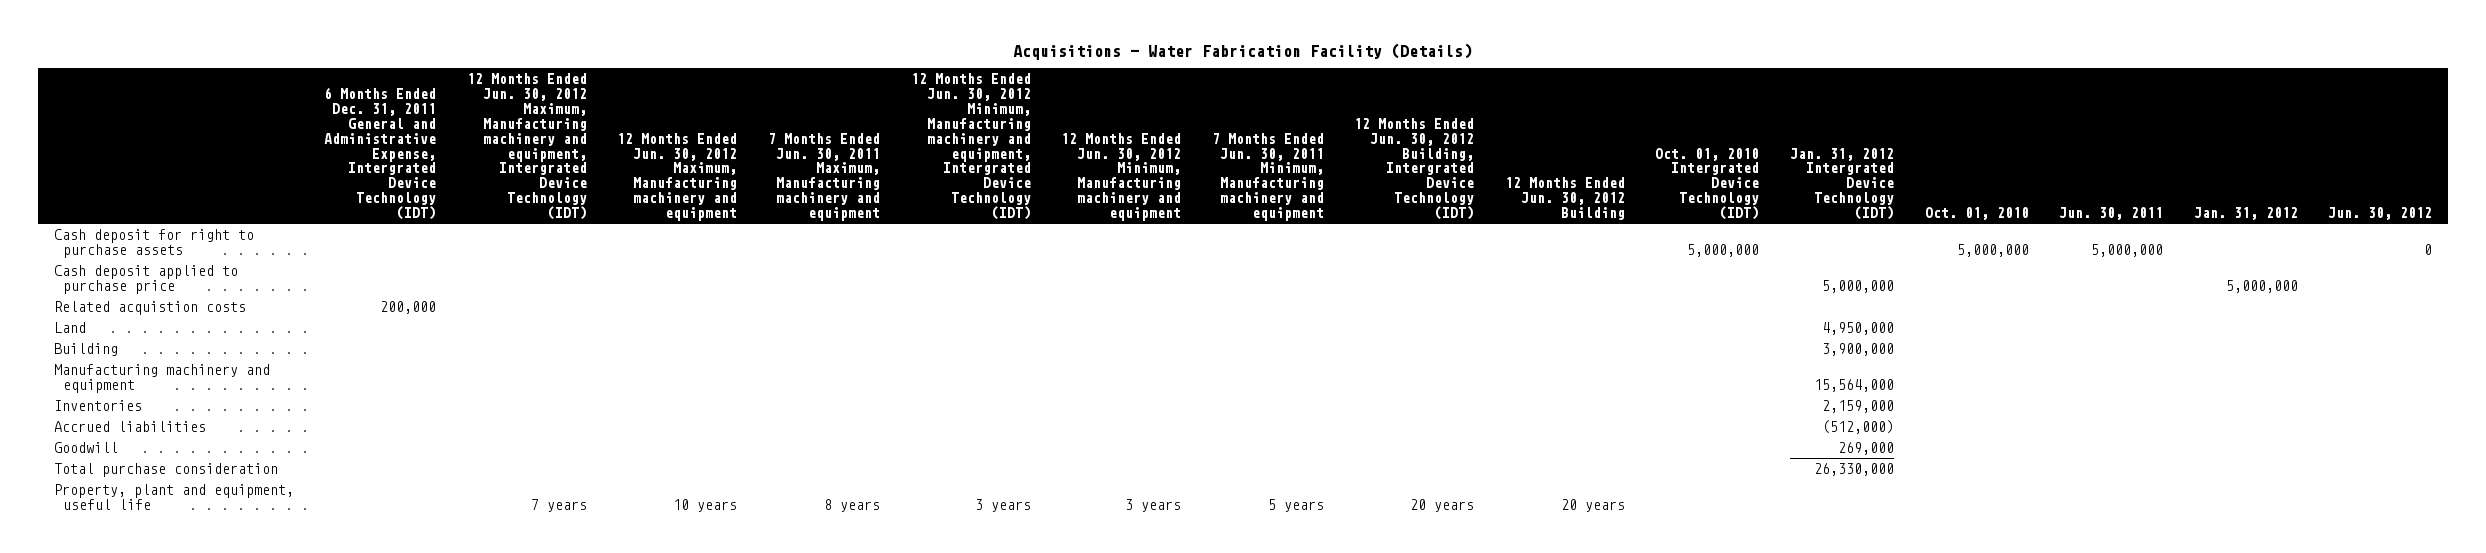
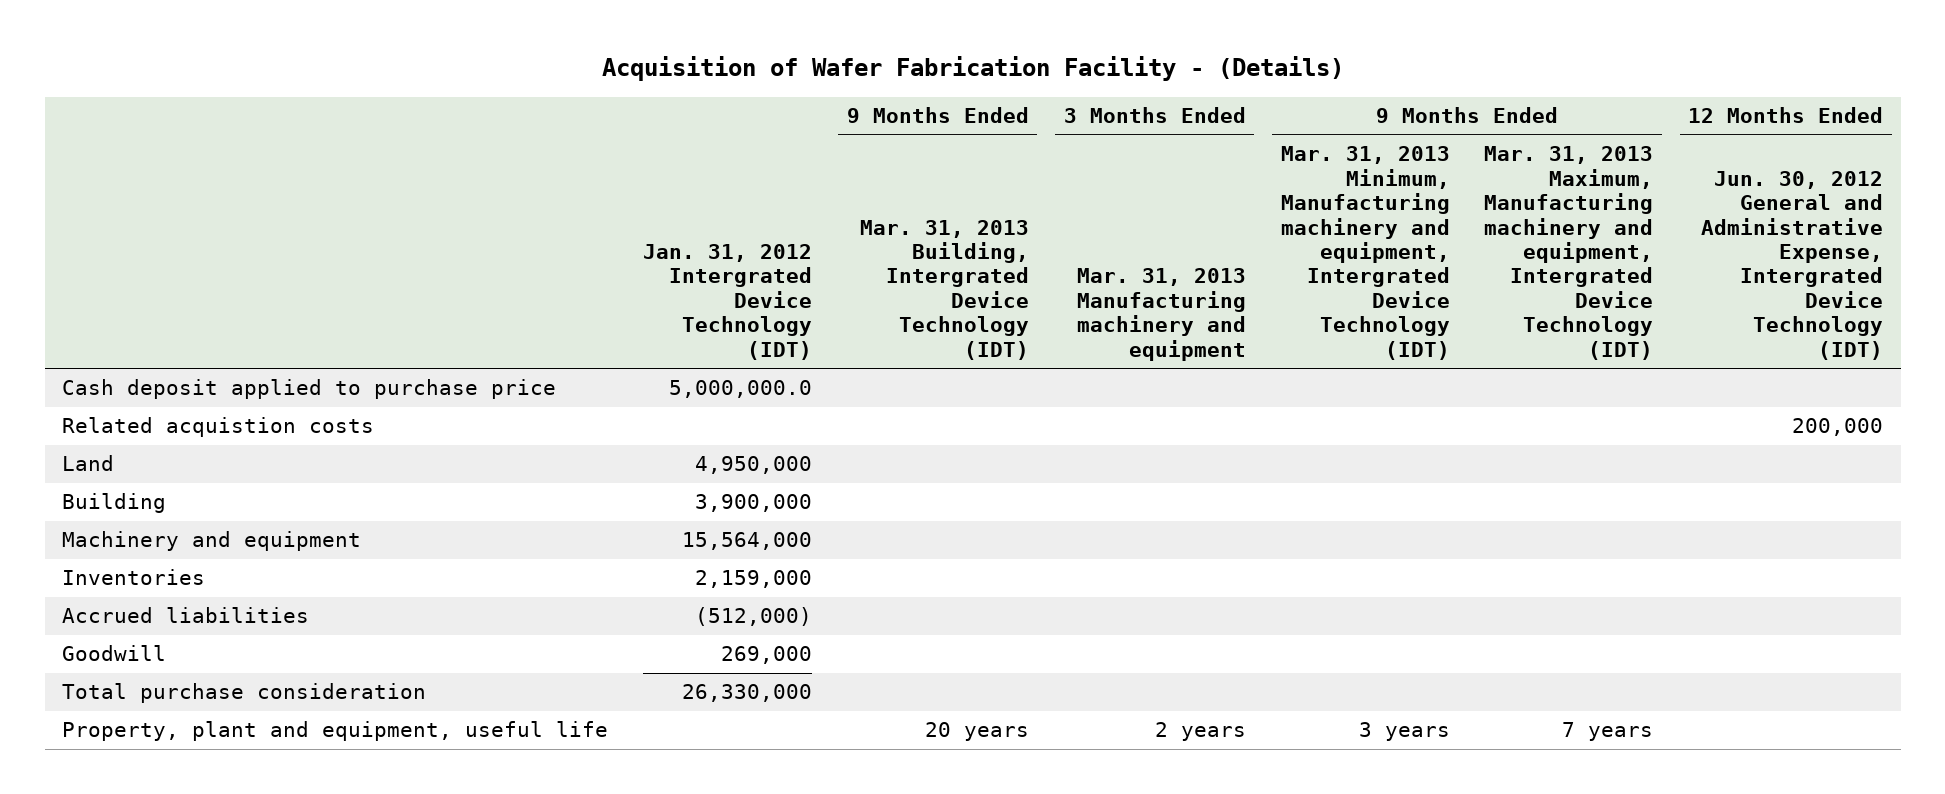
- Acquisitions - Water Fabrication Facility (Details)
+ Acquisition of Wafer Fabrication Facility - (Details)
- | 6 Months Ended Dec. 31, 2011 General and Administrative Expense, Intergrated Device Technology (IDT) | 12 Months Ended Jun. 30, 2012 Maximum, Manufacturing machinery and equipment, Intergrated Device Technology (IDT) | 12 Months Ended Jun. 30, 2012 Maximum, Manufacturing machinery and equipment | 7 Months Ended Jun. 30, 2011 Maximum, Manufacturing machinery and equipment | 12 Months Ended Jun. 30, 2012 Minimum, Manufacturing machinery and equipment, Intergrated Device Technology (IDT) | 12 Months Ended Jun. 30, 2012 Minimum, Manufacturing machinery and equipment | 7 Months Ended Jun. 30, 2011 Minimum, Manufacturing machinery and equipment | 12 Months Ended Jun. 30, 2012 Building, Intergrated Device Technology (IDT) | 12 Months Ended Jun. 30, 2012 Building | Oct. 01, 2010 Intergrated Device Technology (IDT) | Jan. 31, 2012 Intergrated Device Technology (IDT) | Oct. 01, 2010 | Jun. 30, 2011 | Jan. 31, 2012 | Jun. 30, 2012
+ | Jan. 31, 2012 Intergrated Device Technology (IDT) | 9 Months Ended Mar. 31, 2013 Building, Intergrated Device Technology (IDT) | 3 Months Ended Mar. 31, 2013 Manufacturing machinery and equipment | 9 Months Ended Mar. 31, 2013 Minimum, Manufacturing machinery and equipment, Intergrated Device Technology (IDT) | 9 Months Ended Mar. 31, 2013 Maximum, Manufacturing machinery and equipment, Intergrated Device Technology (IDT) | 12 Months Ended Jun. 30, 2012 General and Administrative Expense, Intergrated Device Technology (IDT)
- Cash deposit for right to purchase assets | | | | | | | | | | 5,000,000 | | 5,000,000 | 5,000,000 | | 0
- Cash deposit applied to purchase price | | | | | | | | | | | 5,000,000 | | | 5,000,000 |
+ Cash deposit applied to purchase price | 5,000,000.0 | | | | |
- Manufacturing machinery and equipment | | | | | | | | | | | 15,564,000 | | | |
+ Machinery and equipment | 15,564,000 | | | | |

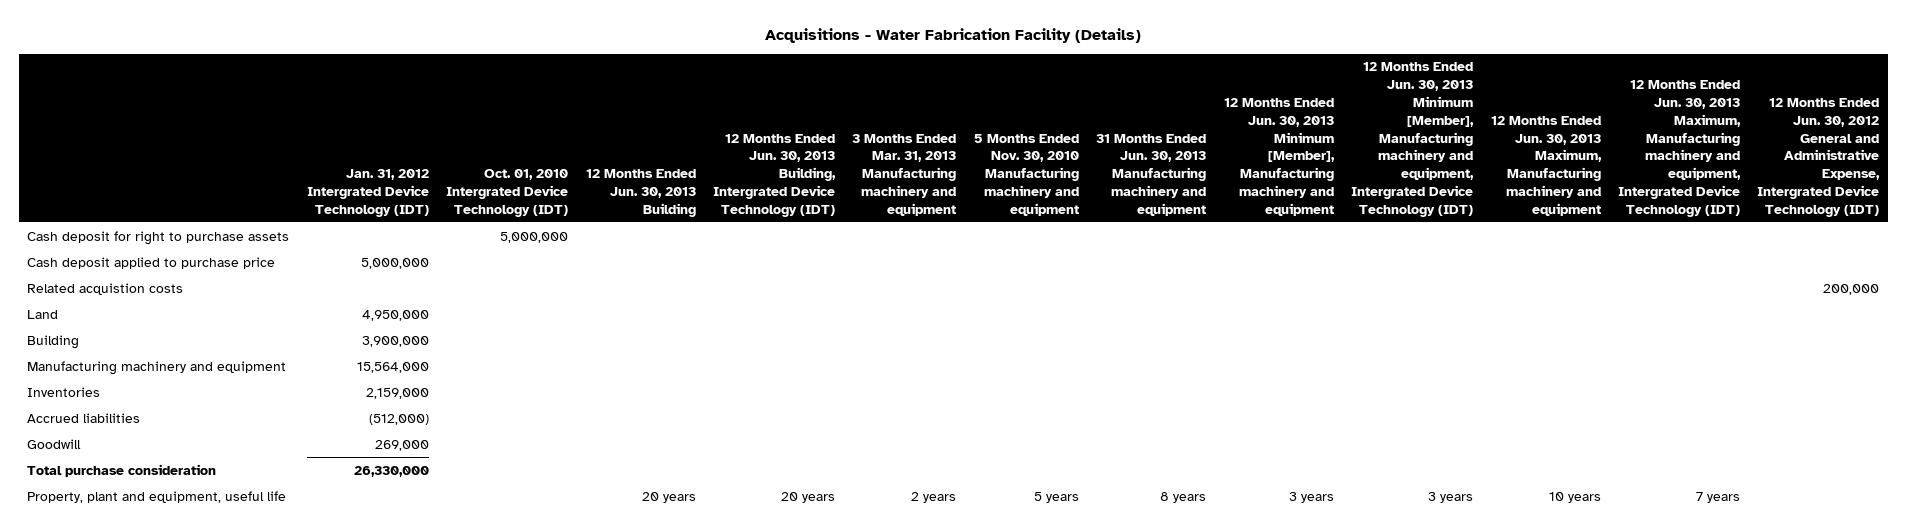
- Acquisition of Wafer Fabrication Facility - (Details)
+ Acquisitions - Water Fabrication Facility (Details)
- | Jan. 31, 2012 Intergrated Device Technology (IDT) | 9 Months Ended Mar. 31, 2013 Building, Intergrated Device Technology (IDT) | 3 Months Ended Mar. 31, 2013 Manufacturing machinery and equipment | 9 Months Ended Mar. 31, 2013 Minimum, Manufacturing machinery and equipment, Intergrated Device Technology (IDT) | 9 Months Ended Mar. 31, 2013 Maximum, Manufacturing machinery and equipment, Intergrated Device Technology (IDT) | 12 Months Ended Jun. 30, 2012 General and Administrative Expense, Intergrated Device Technology (IDT)
+ | Jan. 31, 2012 Intergrated Device Technology (IDT) | Oct. 01, 2010 Intergrated Device Technology (IDT) | 12 Months Ended Jun. 30, 2013 Building | 12 Months Ended Jun. 30, 2013 Building, Intergrated Device Technology (IDT) | 3 Months Ended Mar. 31, 2013 Manufacturing machinery and equipment | 5 Months Ended Nov. 30, 2010 Manufacturing machinery and equipment | 31 Months Ended Jun. 30, 2013 Manufacturing machinery and equipment | 12 Months Ended Jun. 30, 2013 Minimum [Member], Manufacturing machinery and equipment | 12 Months Ended Jun. 30, 2013 Minimum [Member], Manufacturing machinery and equipment, Intergrated Device Technology (IDT) | 12 Months Ended Jun. 30, 2013 Maximum, Manufacturing machinery and equipment | 12 Months Ended Jun. 30, 2013 Maximum, Manufacturing machinery and equipment, Intergrated Device Technology (IDT) | 12 Months Ended Jun. 30, 2012 General and Administrative Expense, Intergrated Device Technology (IDT)
- Cash deposit applied to purchase price | 5,000,000.0 | | | | |
+ Cash deposit for right to purchase assets | | 5,000,000 | | | | | | | | | |
+ Cash deposit applied to purchase price | 5,000,000 | | | | | | | | | | |
- Machinery and equipment | 15,564,000 | | | | |
+ Manufacturing machinery and equipment | 15,564,000 | | | | | | | | | | |

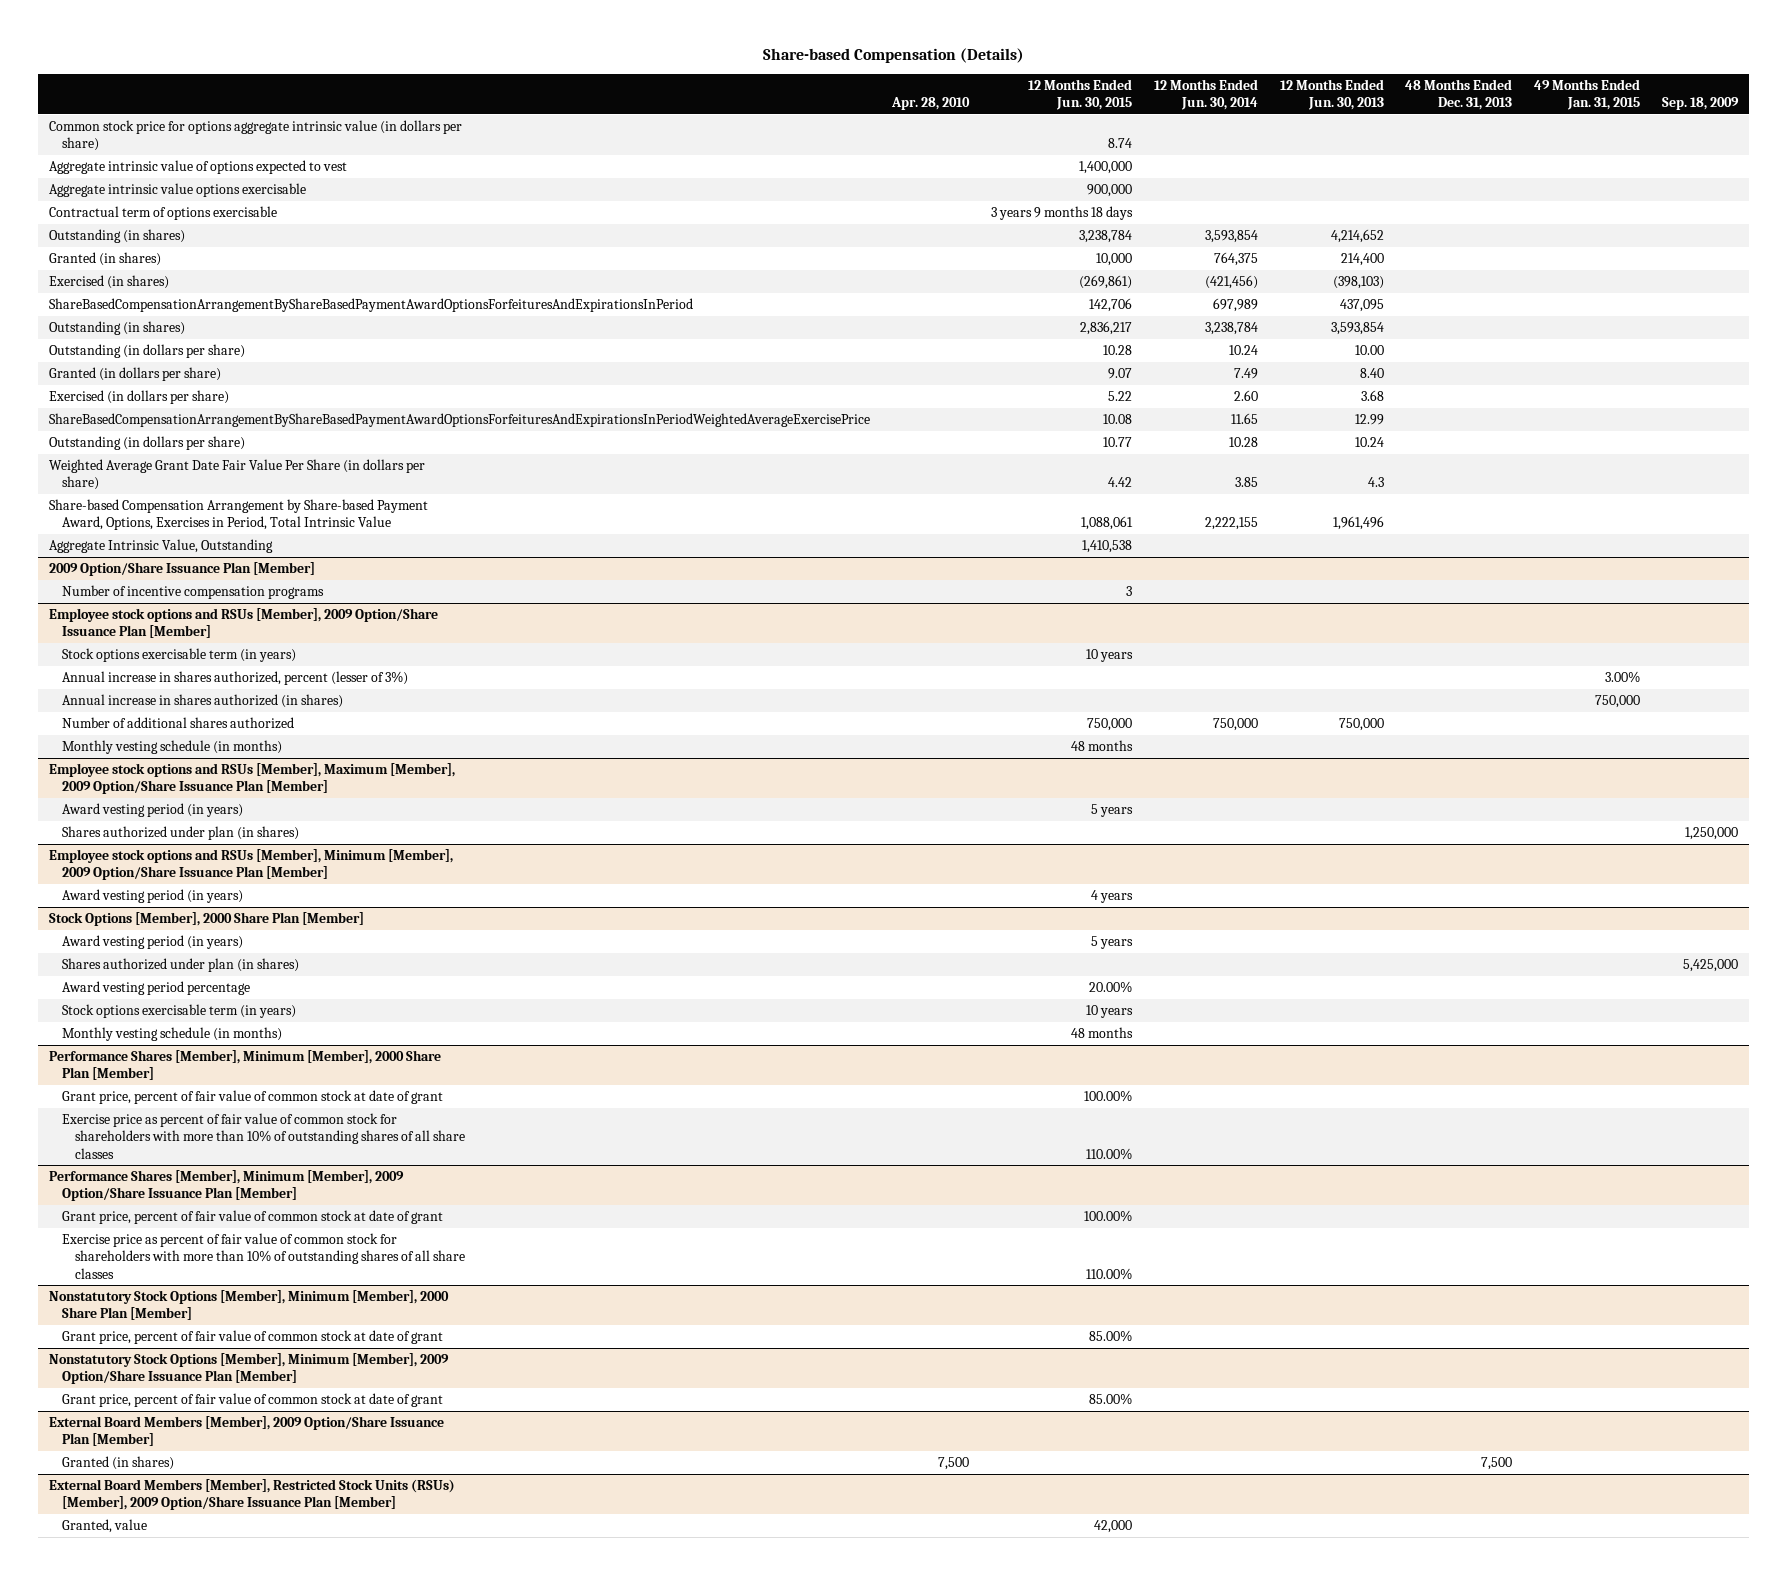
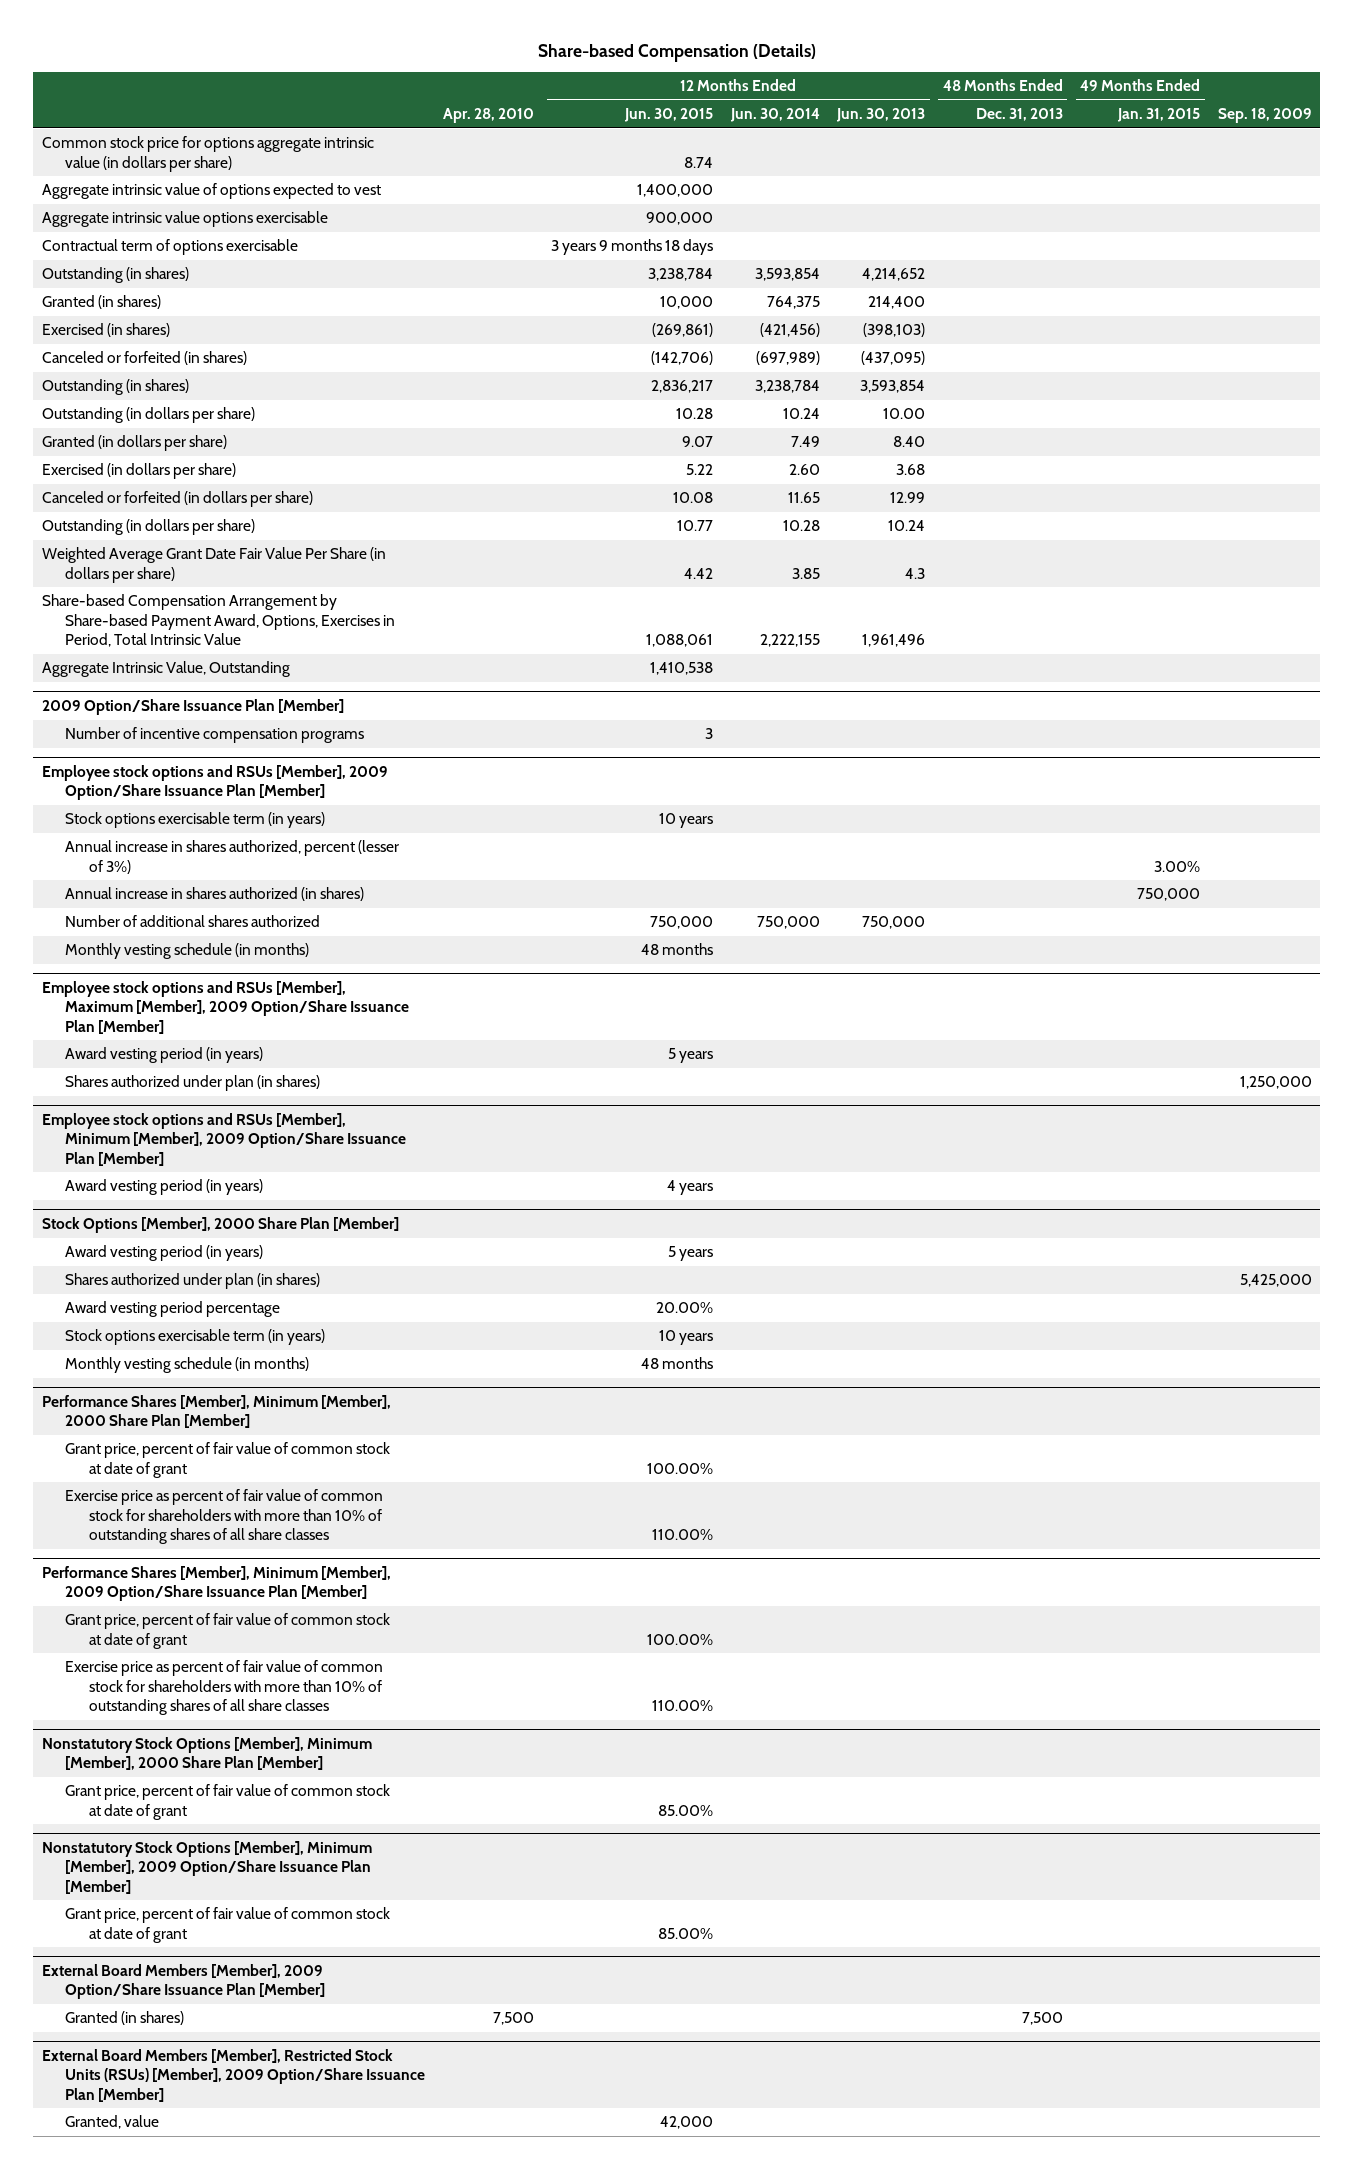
- ShareBasedCompensationArrangementByShareBasedPaymentAwardOptionsForfeituresAndExpirationsInPeriod | | 142,706 | 697,989 | 437,095 | | |
+ Canceled or forfeited (in shares) | | (142,706) | (697,989) | (437,095) | | |
- ShareBasedCompensationArrangementByShareBasedPaymentAwardOptionsForfeituresAndExpirationsInPeriodWeightedAverageExercisePrice | | 10.08 | 11.65 | 12.99 | | |
+ Canceled or forfeited (in dollars per share) | | 10.08 | 11.65 | 12.99 | | |

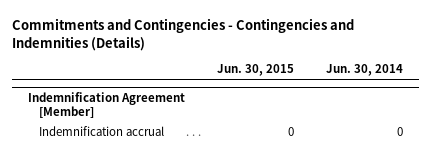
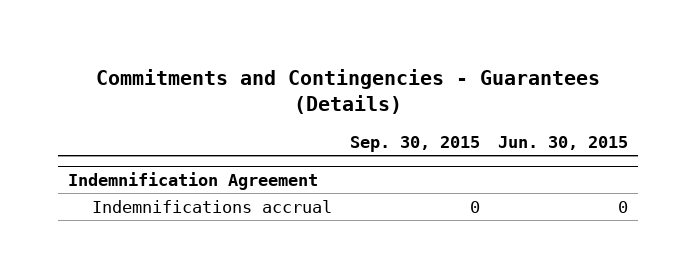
- Commitments and Contingencies - Contingencies and Indemnities (Details)
+ Commitments and Contingencies - Guarantees (Details)
- | Jun. 30, 2015 | Jun. 30, 2014
+ | Sep. 30, 2015 | Jun. 30, 2015
- Indemnification Agreement [Member]
- Indemnification accrual | 0 | 0
+ Indemnification Agreement
+ Indemnifications accrual | 0 | 0

